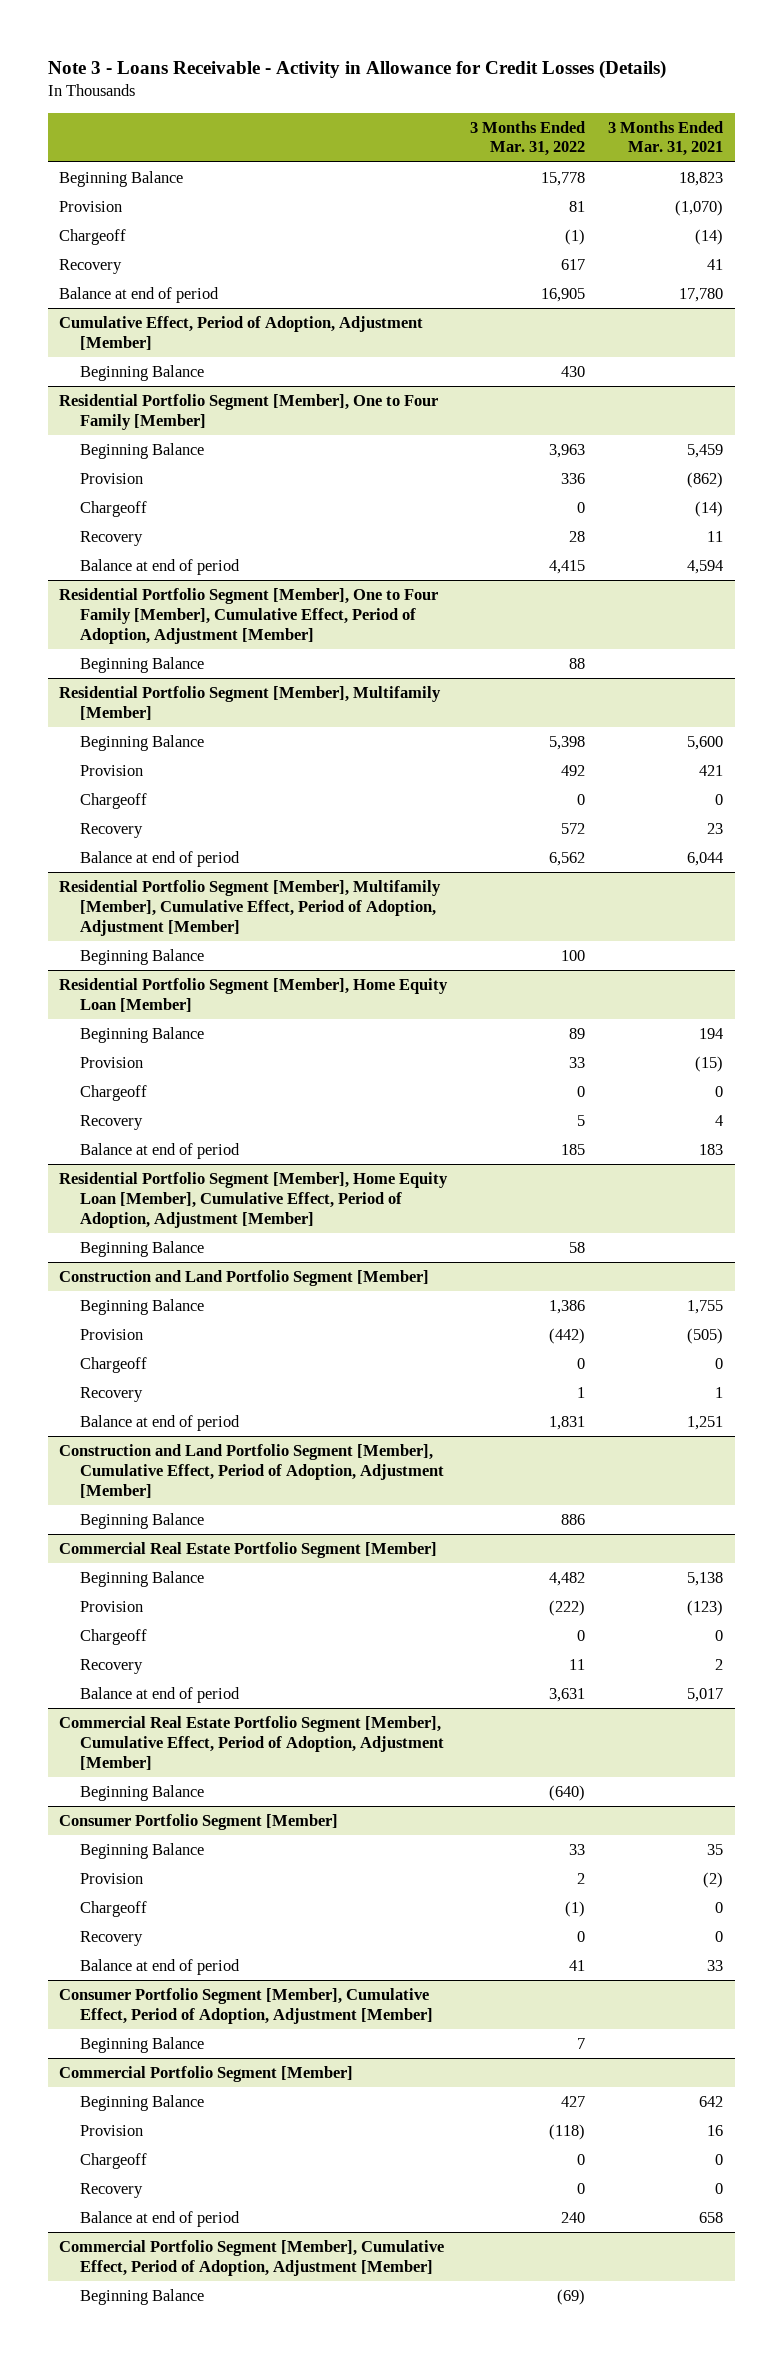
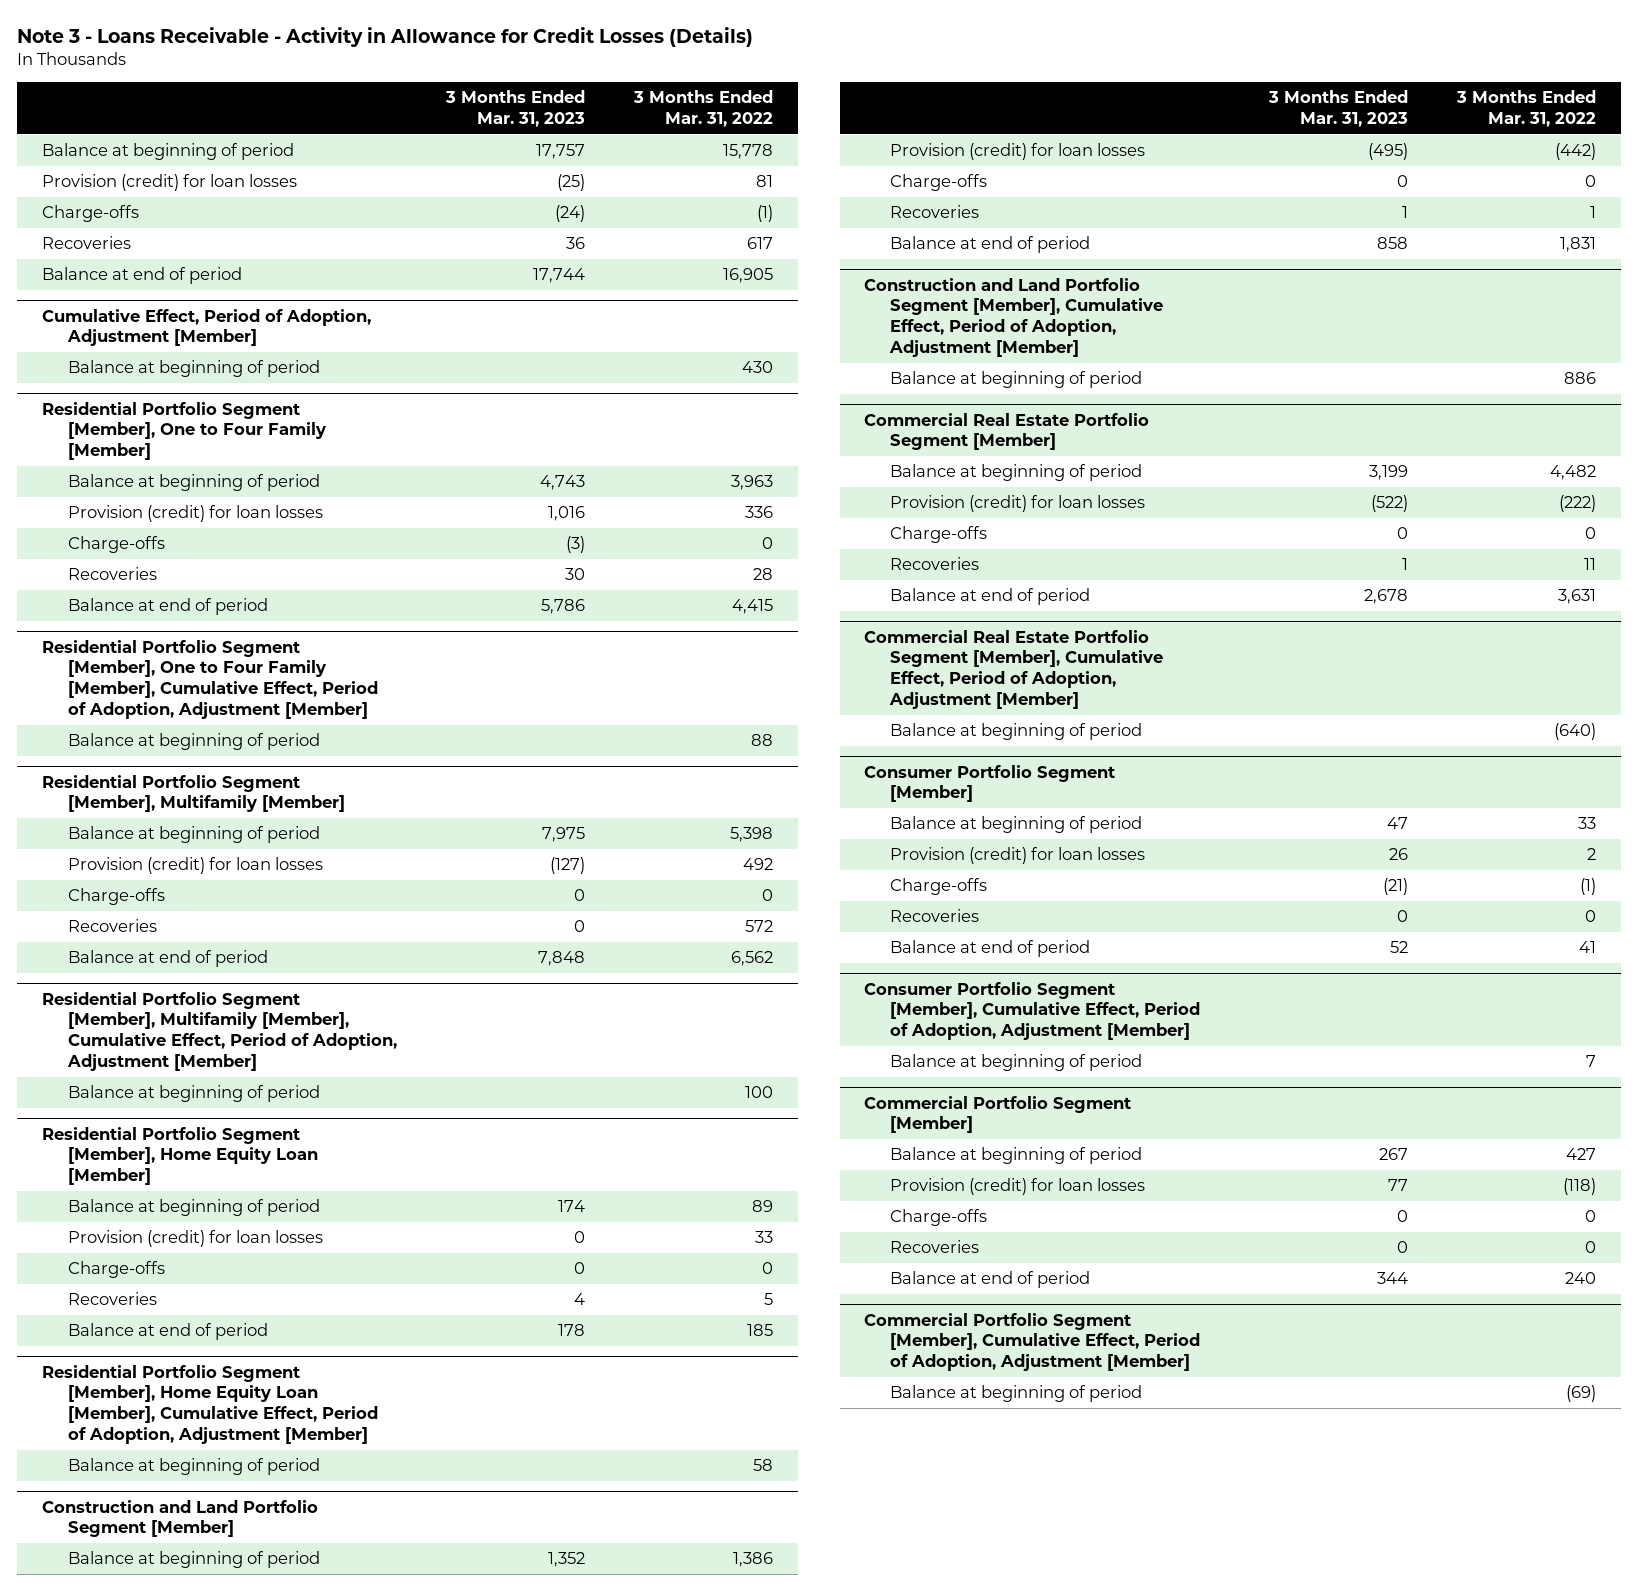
- | 3 Months Ended Mar. 31, 2022 | 3 Months Ended Mar. 31, 2021
+ | 3 Months Ended Mar. 31, 2023 | 3 Months Ended Mar. 31, 2022
- Beginning Balance | 15,778 | 18,823
- Provision | 81 | (1,070)
- Chargeoff | (1) | (14)
- Recovery | 617 | 41
+ Balance at beginning of period | 17,757 | 15,778
+ Provision (credit) for loan losses | (25) | 81
+ Charge-offs | (24) | (1)
+ Recoveries | 36 | 617
@ Cumulative Effect, Period of Adoption, Adjustment [Member]
- Beginning Balance | 430 |
+ Balance at beginning of period | | 430
@ Residential Portfolio Segment [Member], One to Four Family [Member]
- Beginning Balance | 3,963 | 5,459
- Provision | 336 | (862)
- Chargeoff | 0 | (14)
- Recovery | 28 | 11
+ Balance at beginning of period | 4,743 | 3,963
+ Provision (credit) for loan losses | 1,016 | 336
+ Charge-offs | (3) | 0
+ Recoveries | 30 | 28
@ Residential Portfolio Segment [Member], One to Four Family [Member], Cumulative Effect, Period of Adoption, Adjustment [Member]
- Beginning Balance | 88 |
+ Balance at beginning of period | | 88
@ Residential Portfolio Segment [Member], Multifamily [Member]
- Beginning Balance | 5,398 | 5,600
- Provision | 492 | 421
- Chargeoff | 0 | 0
- Recovery | 572 | 23
+ Balance at beginning of period | 7,975 | 5,398
+ Provision (credit) for loan losses | (127) | 492
+ Charge-offs | 0 | 0
+ Recoveries | 0 | 572
@ Residential Portfolio Segment [Member], Multifamily [Member], Cumulative Effect, Period of Adoption, Adjustment [Member]
- Beginning Balance | 100 |
+ Balance at beginning of period | | 100
@ Residential Portfolio Segment [Member], Home Equity Loan [Member]
- Beginning Balance | 89 | 194
- Provision | 33 | (15)
- Chargeoff | 0 | 0
- Recovery | 5 | 4
+ Balance at beginning of period | 174 | 89
+ Provision (credit) for loan losses | 0 | 33
+ Charge-offs | 0 | 0
+ Recoveries | 4 | 5
@ Residential Portfolio Segment [Member], Home Equity Loan [Member], Cumulative Effect, Period of Adoption, Adjustment [Member]
- Beginning Balance | 58 |
+ Balance at beginning of period | | 58
@ Construction and Land Portfolio Segment [Member]
- Beginning Balance | 1,386 | 1,755
- Provision | (442) | (505)
- Chargeoff | 0 | 0
- Recovery | 1 | 1
+ Balance at beginning of period | 1,352 | 1,386
+ Provision (credit) for loan losses | (495) | (442)
+ Charge-offs | 0 | 0
+ Recoveries | 1 | 1
@ Construction and Land Portfolio Segment [Member], Cumulative Effect, Period of Adoption, Adjustment [Member]
- Beginning Balance | 886 |
+ Balance at beginning of period | | 886
@ Commercial Real Estate Portfolio Segment [Member]
- Beginning Balance | 4,482 | 5,138
- Provision | (222) | (123)
- Chargeoff | 0 | 0
- Recovery | 11 | 2
+ Balance at beginning of period | 3,199 | 4,482
+ Provision (credit) for loan losses | (522) | (222)
+ Charge-offs | 0 | 0
+ Recoveries | 1 | 11
@ Commercial Real Estate Portfolio Segment [Member], Cumulative Effect, Period of Adoption, Adjustment [Member]
- Beginning Balance | (640) |
+ Balance at beginning of period | | (640)
@ Consumer Portfolio Segment [Member]
- Beginning Balance | 33 | 35
- Provision | 2 | (2)
- Chargeoff | (1) | 0
- Recovery | 0 | 0
+ Balance at beginning of period | 47 | 33
+ Provision (credit) for loan losses | 26 | 2
+ Charge-offs | (21) | (1)
+ Recoveries | 0 | 0
@ Consumer Portfolio Segment [Member], Cumulative Effect, Period of Adoption, Adjustment [Member]
- Beginning Balance | 7 |
+ Balance at beginning of period | | 7
@ Commercial Portfolio Segment [Member]
- Beginning Balance | 427 | 642
- Provision | (118) | 16
- Chargeoff | 0 | 0
- Recovery | 0 | 0
+ Balance at beginning of period | 267 | 427
+ Provision (credit) for loan losses | 77 | (118)
+ Charge-offs | 0 | 0
+ Recoveries | 0 | 0
@ Commercial Portfolio Segment [Member], Cumulative Effect, Period of Adoption, Adjustment [Member]
- Beginning Balance | (69) |
+ Balance at beginning of period | | (69)

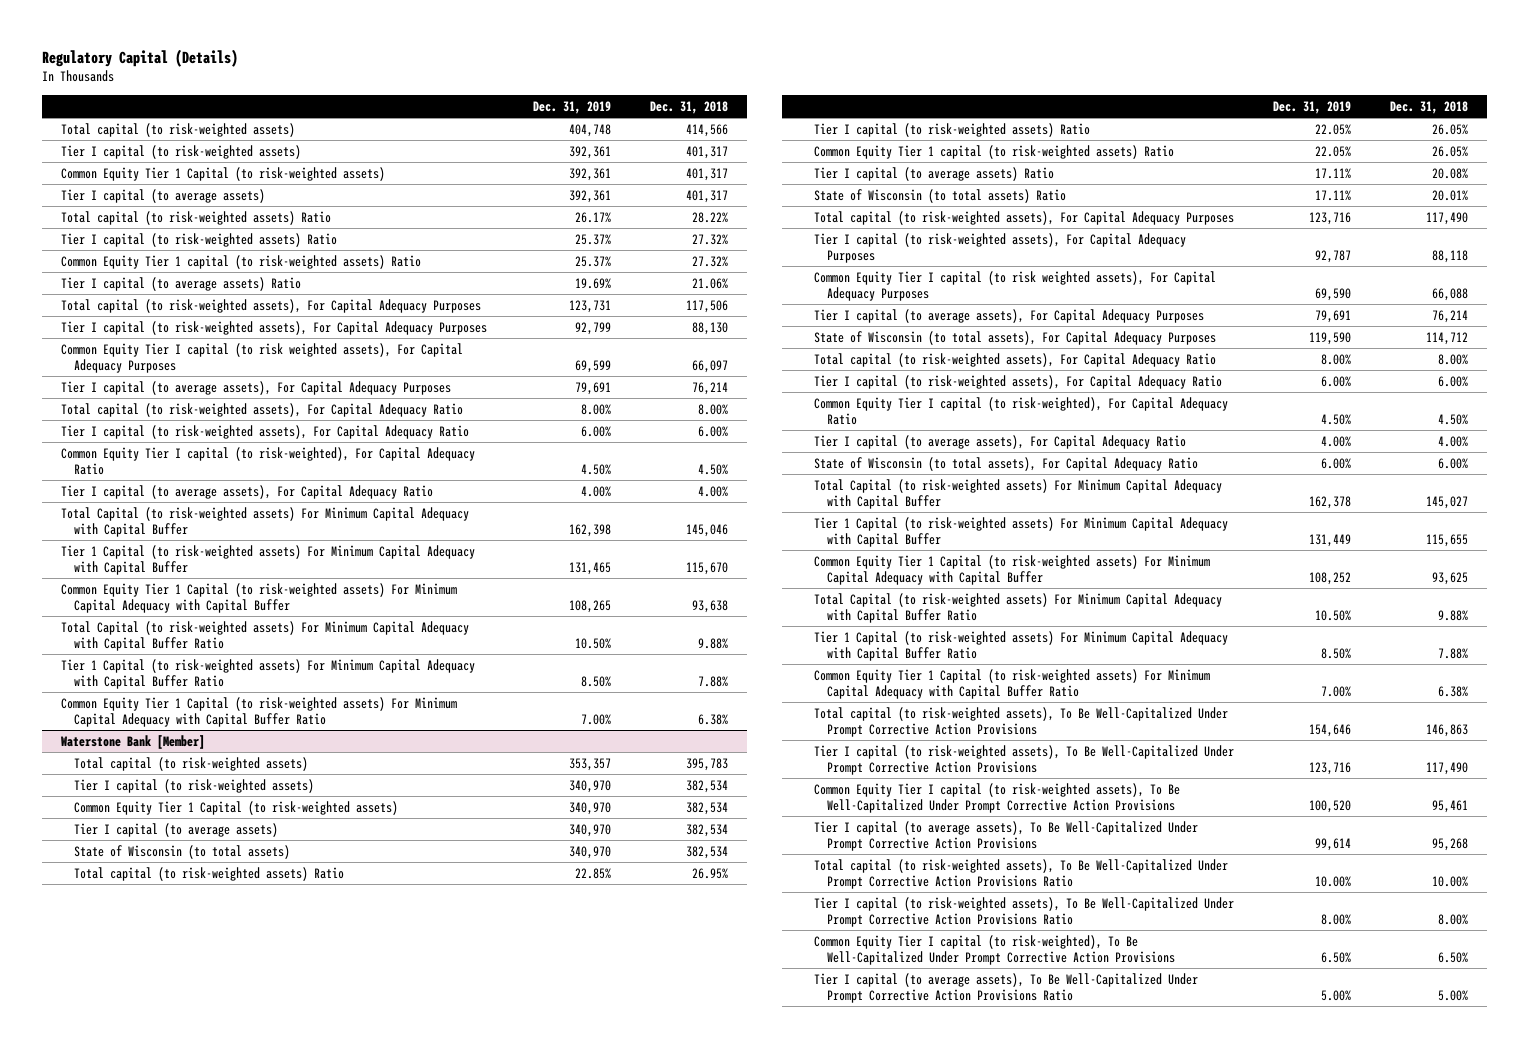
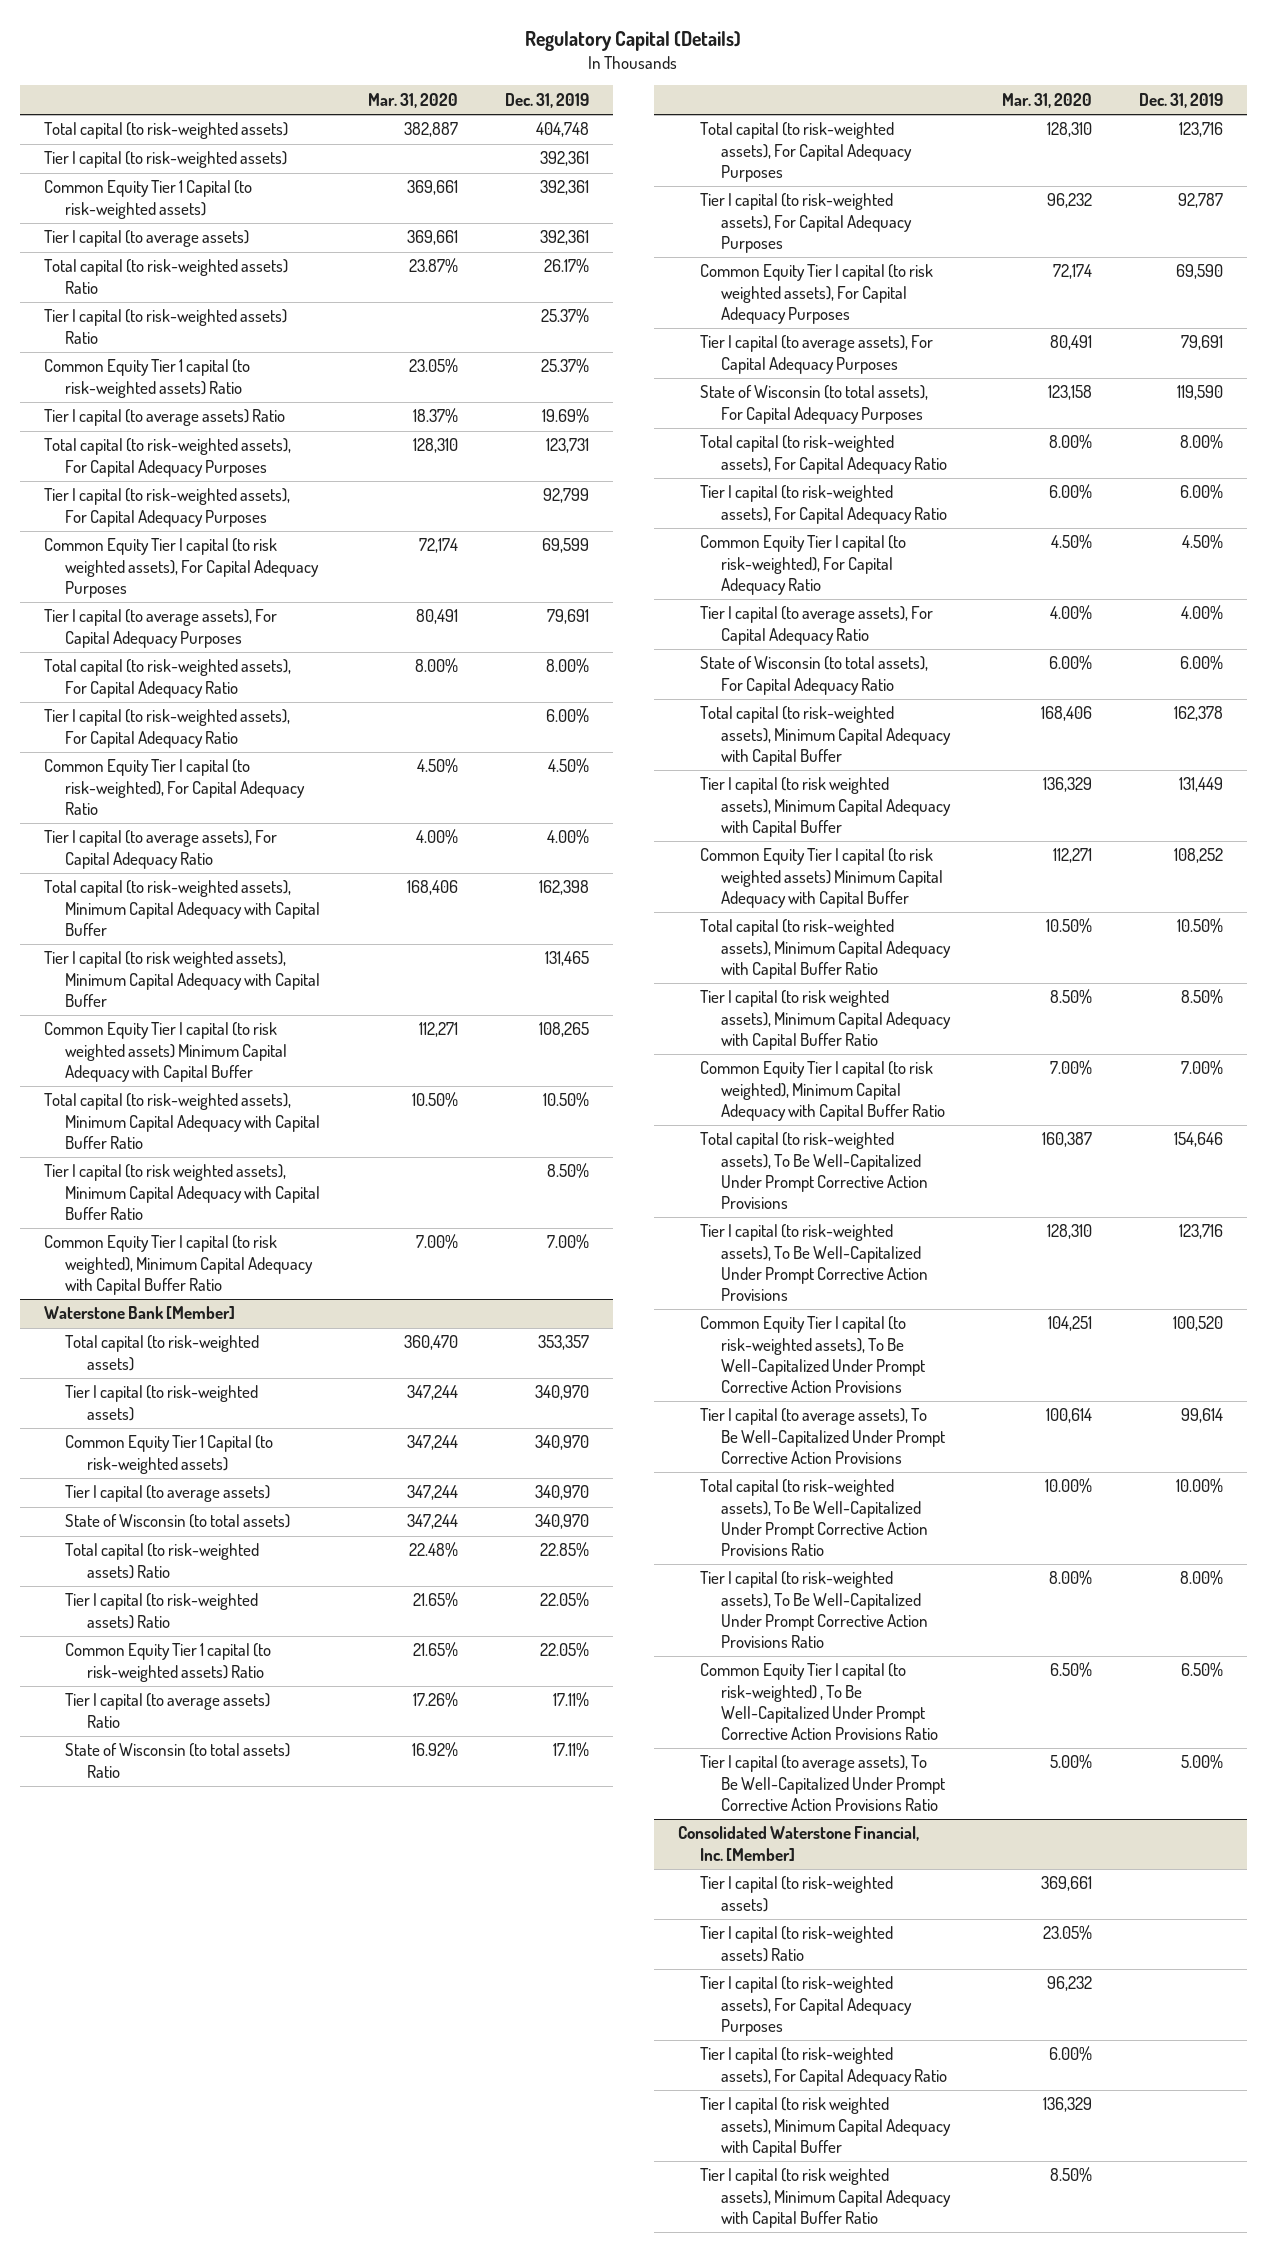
- | Dec. 31, 2019 | Dec. 31, 2018
+ | Mar. 31, 2020 | Dec. 31, 2019
- Total Capital (to risk-weighted assets) For Minimum Capital Adequacy with Capital Buffer | 162,398 | 145,046
- Tier 1 Capital (to risk-weighted assets) For Minimum Capital Adequacy with Capital Buffer | 131,465 | 115,670
- Common Equity Tier 1 Capital (to risk-weighted assets) For Minimum Capital Adequacy with Capital Buffer | 108,265 | 93,638
- Total Capital (to risk-weighted assets) For Minimum Capital Adequacy with Capital Buffer Ratio | 10.50% | 9.88%
- Tier 1 Capital (to risk-weighted assets) For Minimum Capital Adequacy with Capital Buffer Ratio | 8.50% | 7.88%
- Common Equity Tier 1 Capital (to risk-weighted assets) For Minimum Capital Adequacy with Capital Buffer Ratio | 7.00% | 6.38%
+ Total capital (to risk-weighted assets), Minimum Capital Adequacy with Capital Buffer | 168,406 | 162,398
+ Tier I capital (to risk weighted assets), Minimum Capital Adequacy with Capital Buffer | | 131,465
+ Common Equity Tier I capital (to risk weighted assets) Minimum Capital Adequacy with Capital Buffer | 112,271 | 108,265
+ Total capital (to risk-weighted assets), Minimum Capital Adequacy with Capital Buffer Ratio | 10.50% | 10.50%
+ Tier I capital (to risk weighted assets), Minimum Capital Adequacy with Capital Buffer Ratio | | 8.50%
+ Common Equity Tier I capital (to risk weighted), Minimum Capital Adequacy with Capital Buffer Ratio | 7.00% | 7.00%
@ Waterstone Bank [Member]
- Total Capital (to risk-weighted assets) For Minimum Capital Adequacy with Capital Buffer | 162,378 | 145,027
- Tier 1 Capital (to risk-weighted assets) For Minimum Capital Adequacy with Capital Buffer | 131,449 | 115,655
- Common Equity Tier 1 Capital (to risk-weighted assets) For Minimum Capital Adequacy with Capital Buffer | 108,252 | 93,625
- Total Capital (to risk-weighted assets) For Minimum Capital Adequacy with Capital Buffer Ratio | 10.50% | 9.88%
- Tier 1 Capital (to risk-weighted assets) For Minimum Capital Adequacy with Capital Buffer Ratio | 8.50% | 7.88%
- Common Equity Tier 1 Capital (to risk-weighted assets) For Minimum Capital Adequacy with Capital Buffer Ratio | 7.00% | 6.38%
+ Total capital (to risk-weighted assets), Minimum Capital Adequacy with Capital Buffer | 168,406 | 162,378
+ Tier I capital (to risk weighted assets), Minimum Capital Adequacy with Capital Buffer | 136,329 | 131,449
+ Common Equity Tier I capital (to risk weighted assets) Minimum Capital Adequacy with Capital Buffer | 112,271 | 108,252
+ Total capital (to risk-weighted assets), Minimum Capital Adequacy with Capital Buffer Ratio | 10.50% | 10.50%
+ Tier I capital (to risk weighted assets), Minimum Capital Adequacy with Capital Buffer Ratio | 8.50% | 8.50%
+ Common Equity Tier I capital (to risk weighted), Minimum Capital Adequacy with Capital Buffer Ratio | 7.00% | 7.00%
- Common Equity Tier I capital (to risk-weighted), To Be Well-Capitalized Under Prompt Corrective Action Provisions | 6.50% | 6.50%
+ Common Equity Tier I capital (to risk-weighted) , To Be Well-Capitalized Under Prompt Corrective Action Provisions Ratio | 6.50% | 6.50%
+ Consolidated Waterstone Financial, Inc. [Member]
+ Tier I capital (to risk-weighted assets) | 369,661 |
+ Tier I capital (to risk-weighted assets) Ratio | 23.05% |
+ Tier I capital (to risk-weighted assets), For Capital Adequacy Purposes | 96,232 |
+ Tier I capital (to risk-weighted assets), For Capital Adequacy Ratio | 6.00% |
+ Tier I capital (to risk weighted assets), Minimum Capital Adequacy with Capital Buffer | 136,329 |
+ Tier I capital (to risk weighted assets), Minimum Capital Adequacy with Capital Buffer Ratio | 8.50% |

